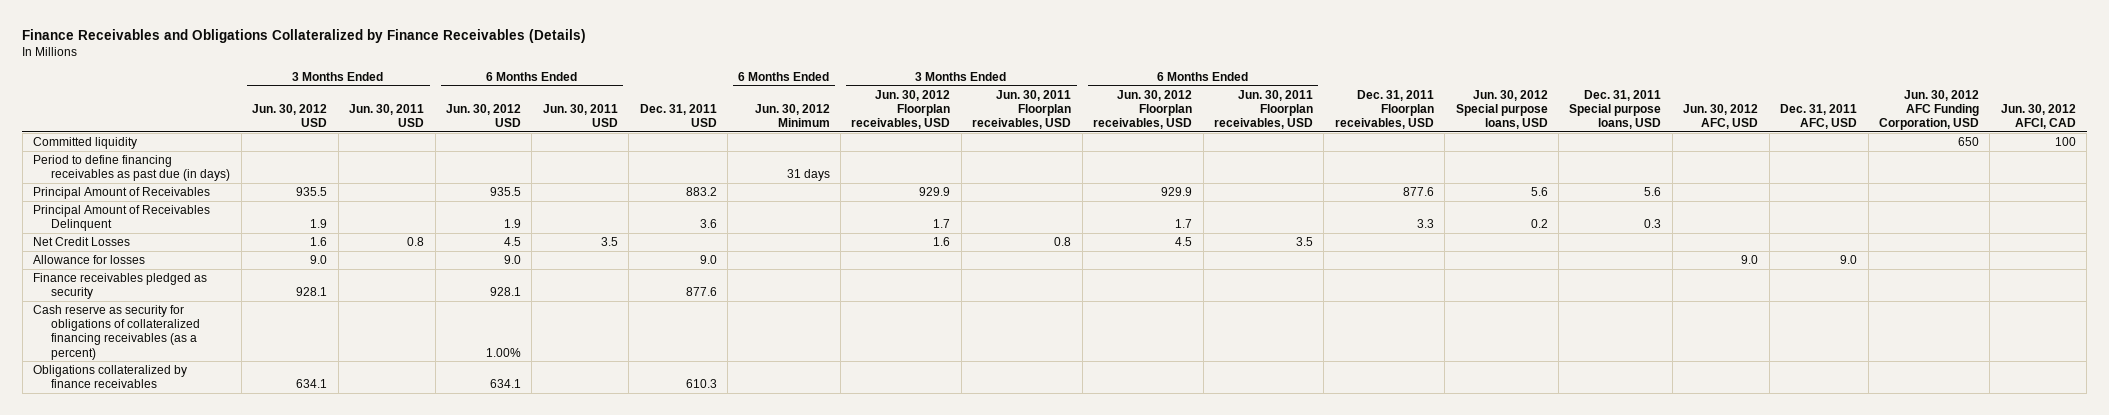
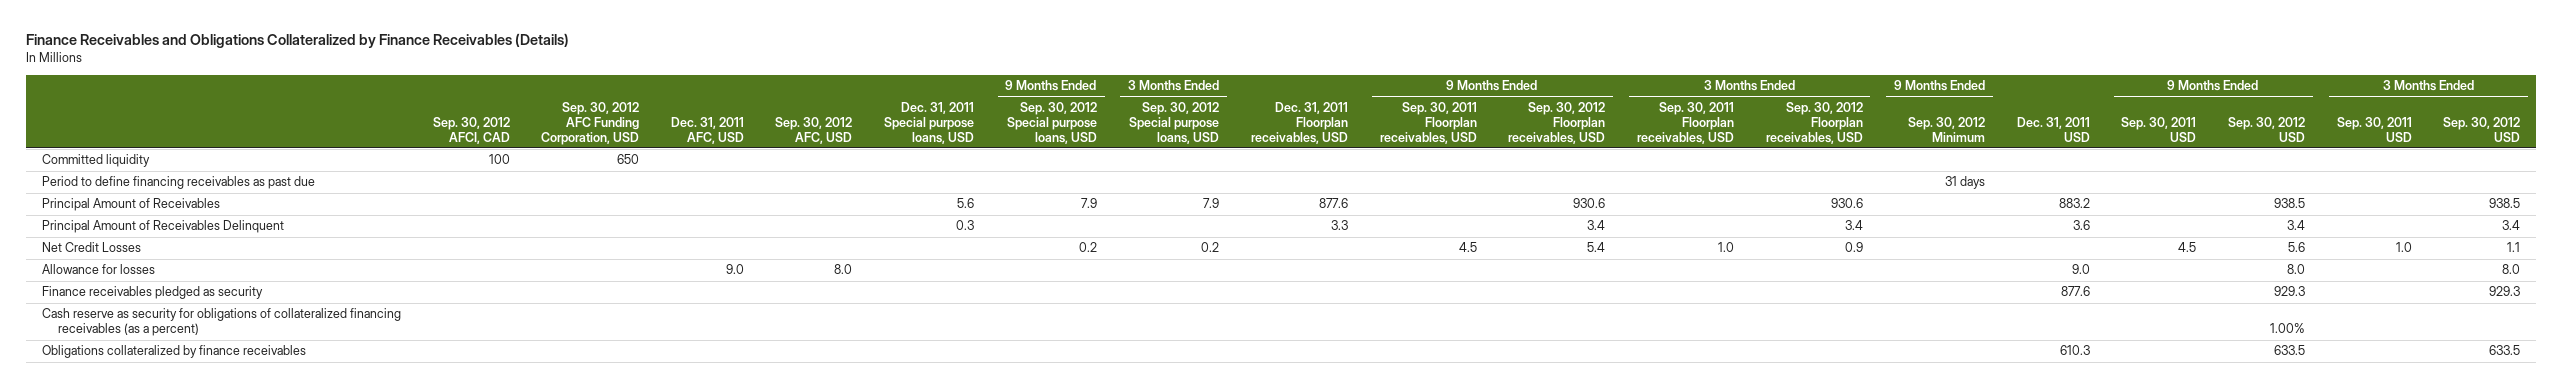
- | 3 Months Ended Jun. 30, 2012 USD | 3 Months Ended Jun. 30, 2011 USD | 6 Months Ended Jun. 30, 2012 USD | 6 Months Ended Jun. 30, 2011 USD | Dec. 31, 2011 USD | 6 Months Ended Jun. 30, 2012 Minimum | 3 Months Ended Jun. 30, 2012 Floorplan receivables, USD | 3 Months Ended Jun. 30, 2011 Floorplan receivables, USD | 6 Months Ended Jun. 30, 2012 Floorplan receivables, USD | 6 Months Ended Jun. 30, 2011 Floorplan receivables, USD | Dec. 31, 2011 Floorplan receivables, USD | Jun. 30, 2012 Special purpose loans, USD | Dec. 31, 2011 Special purpose loans, USD | Jun. 30, 2012 AFC, USD | Dec. 31, 2011 AFC, USD | Jun. 30, 2012 AFC Funding Corporation, USD | Jun. 30, 2012 AFCI, CAD
+ | Sep. 30, 2012 AFCI, CAD | Sep. 30, 2012 AFC Funding Corporation, USD | Dec. 31, 2011 AFC, USD | Sep. 30, 2012 AFC, USD | Dec. 31, 2011 Special purpose loans, USD | 9 Months Ended Sep. 30, 2012 Special purpose loans, USD | 3 Months Ended Sep. 30, 2012 Special purpose loans, USD | Dec. 31, 2011 Floorplan receivables, USD | 9 Months Ended Sep. 30, 2011 Floorplan receivables, USD | 9 Months Ended Sep. 30, 2012 Floorplan receivables, USD | 3 Months Ended Sep. 30, 2011 Floorplan receivables, USD | 3 Months Ended Sep. 30, 2012 Floorplan receivables, USD | 9 Months Ended Sep. 30, 2012 Minimum | Dec. 31, 2011 USD | 9 Months Ended Sep. 30, 2011 USD | 9 Months Ended Sep. 30, 2012 USD | 3 Months Ended Sep. 30, 2011 USD | 3 Months Ended Sep. 30, 2012 USD
- Period to define financing receivables as past due (in days) | | | | | | 31 days | | | | | | | | | | |
+ Period to define financing receivables as past due | | | | | | | | | | | | | 31 days | | | | |

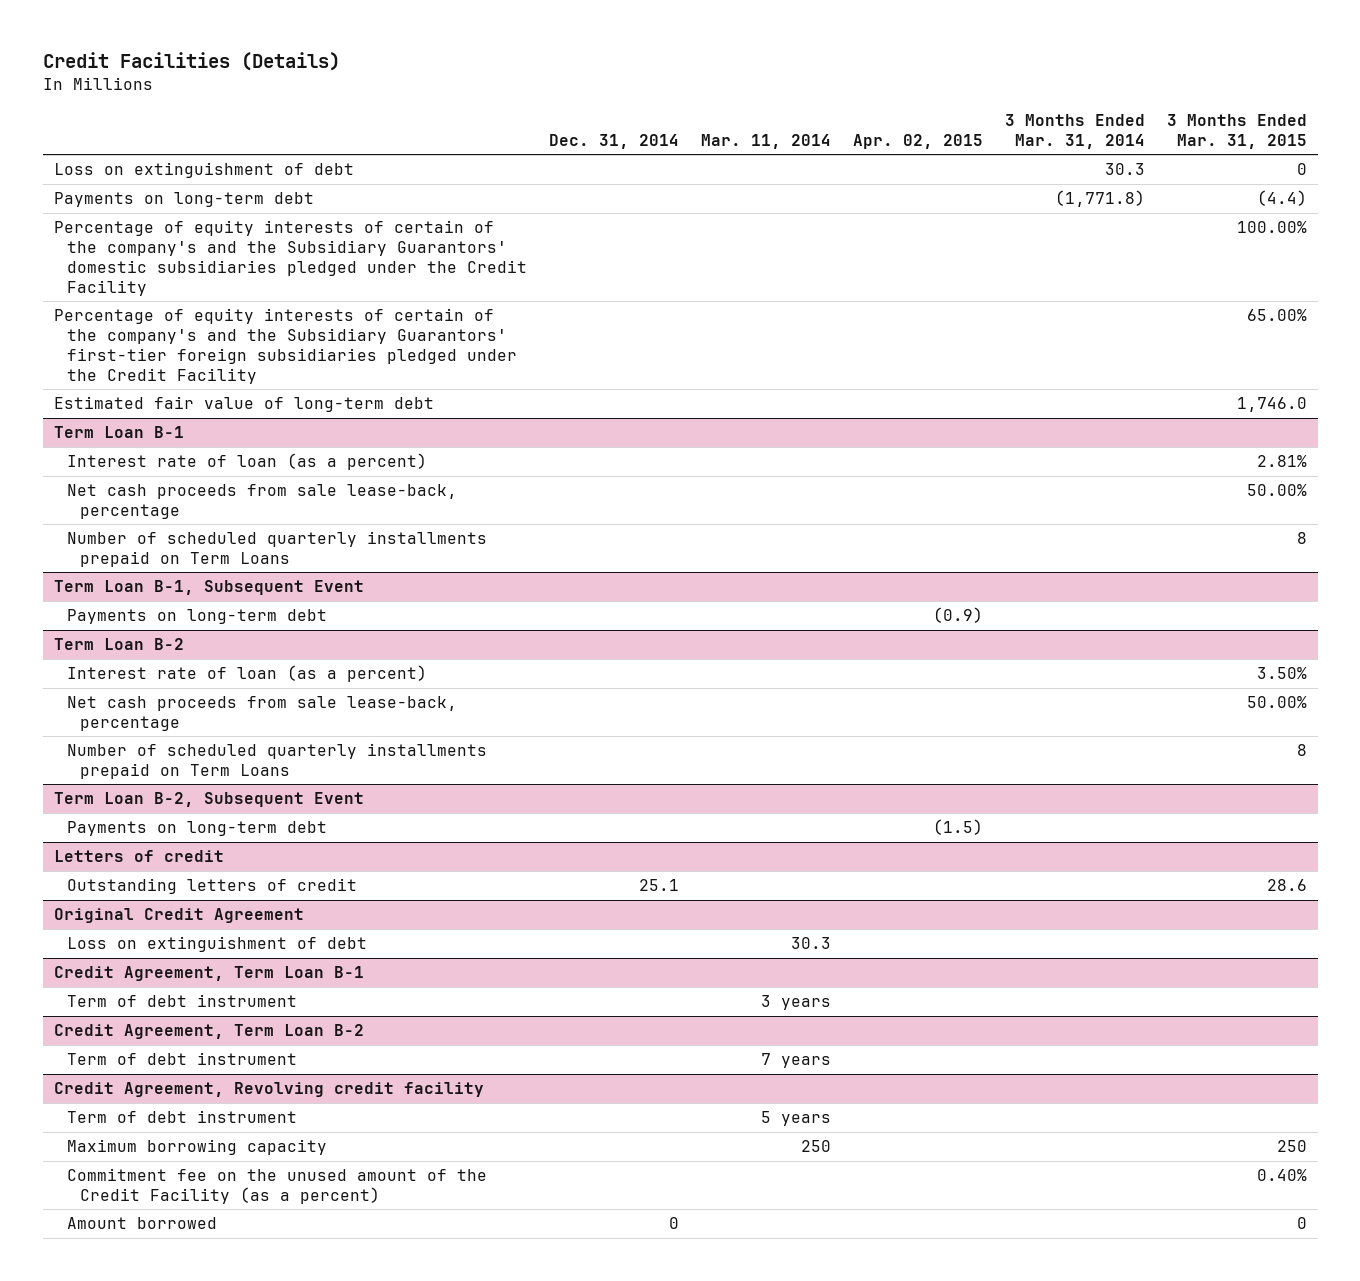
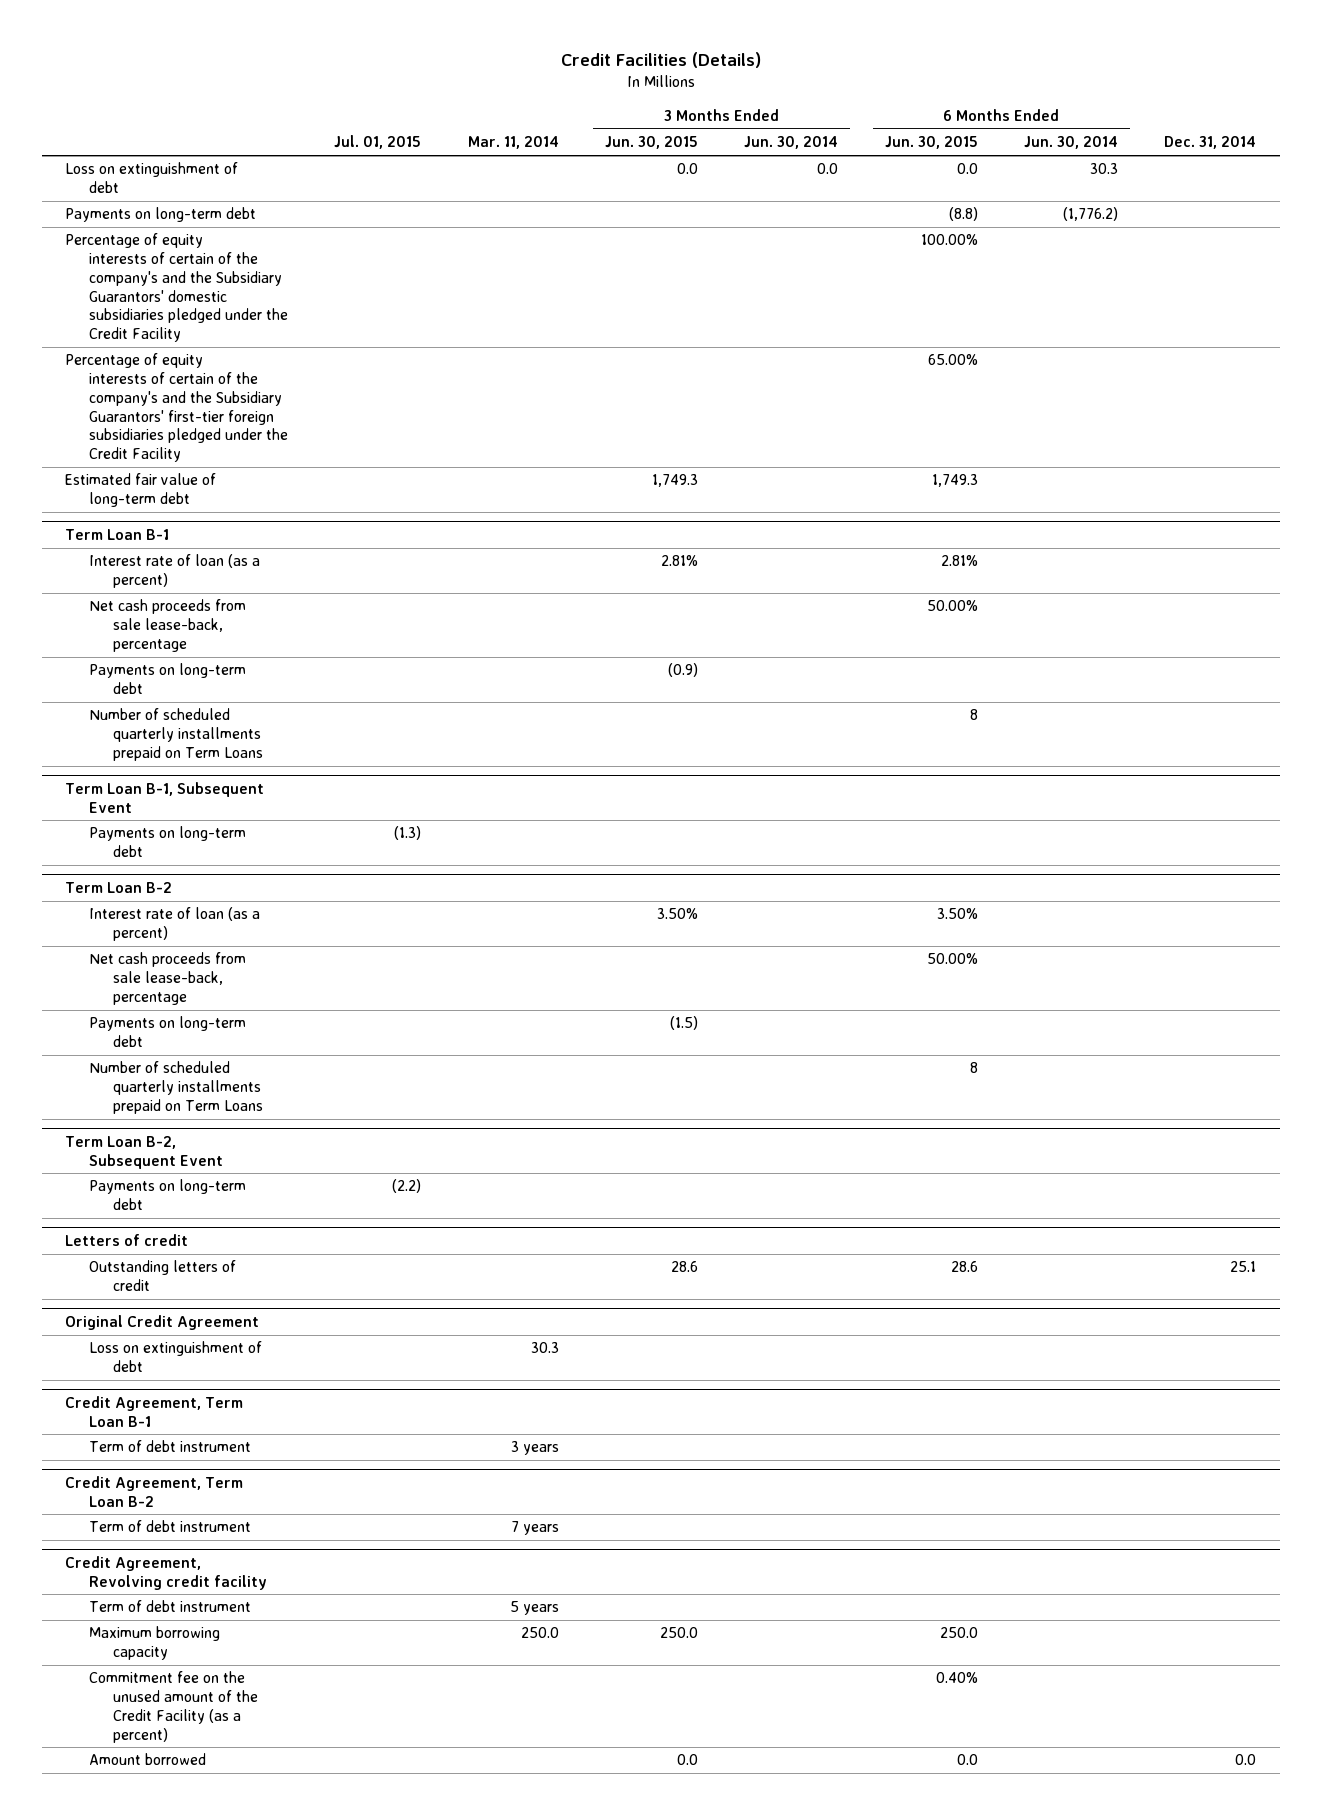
- | Dec. 31, 2014 | Mar. 11, 2014 | Apr. 02, 2015 | 3 Months Ended Mar. 31, 2014 | 3 Months Ended Mar. 31, 2015
+ | Jul. 01, 2015 | Mar. 11, 2014 | 3 Months Ended Jun. 30, 2015 | 3 Months Ended Jun. 30, 2014 | 6 Months Ended Jun. 30, 2015 | 6 Months Ended Jun. 30, 2014 | Dec. 31, 2014
@ Term Loan B-1
+ Payments on long-term debt | | | (0.9) | | | |
@ Term Loan B-2
+ Payments on long-term debt | | | (1.5) | | | |
@ Credit Agreement, Revolving credit facility
- Maximum borrowing capacity | | 250 | | | 250
+ Maximum borrowing capacity | | 250.0 | 250.0 | | 250.0 | |
- Amount borrowed | 0 | | | | 0
+ Amount borrowed | | | 0.0 | | 0.0 | | 0.0

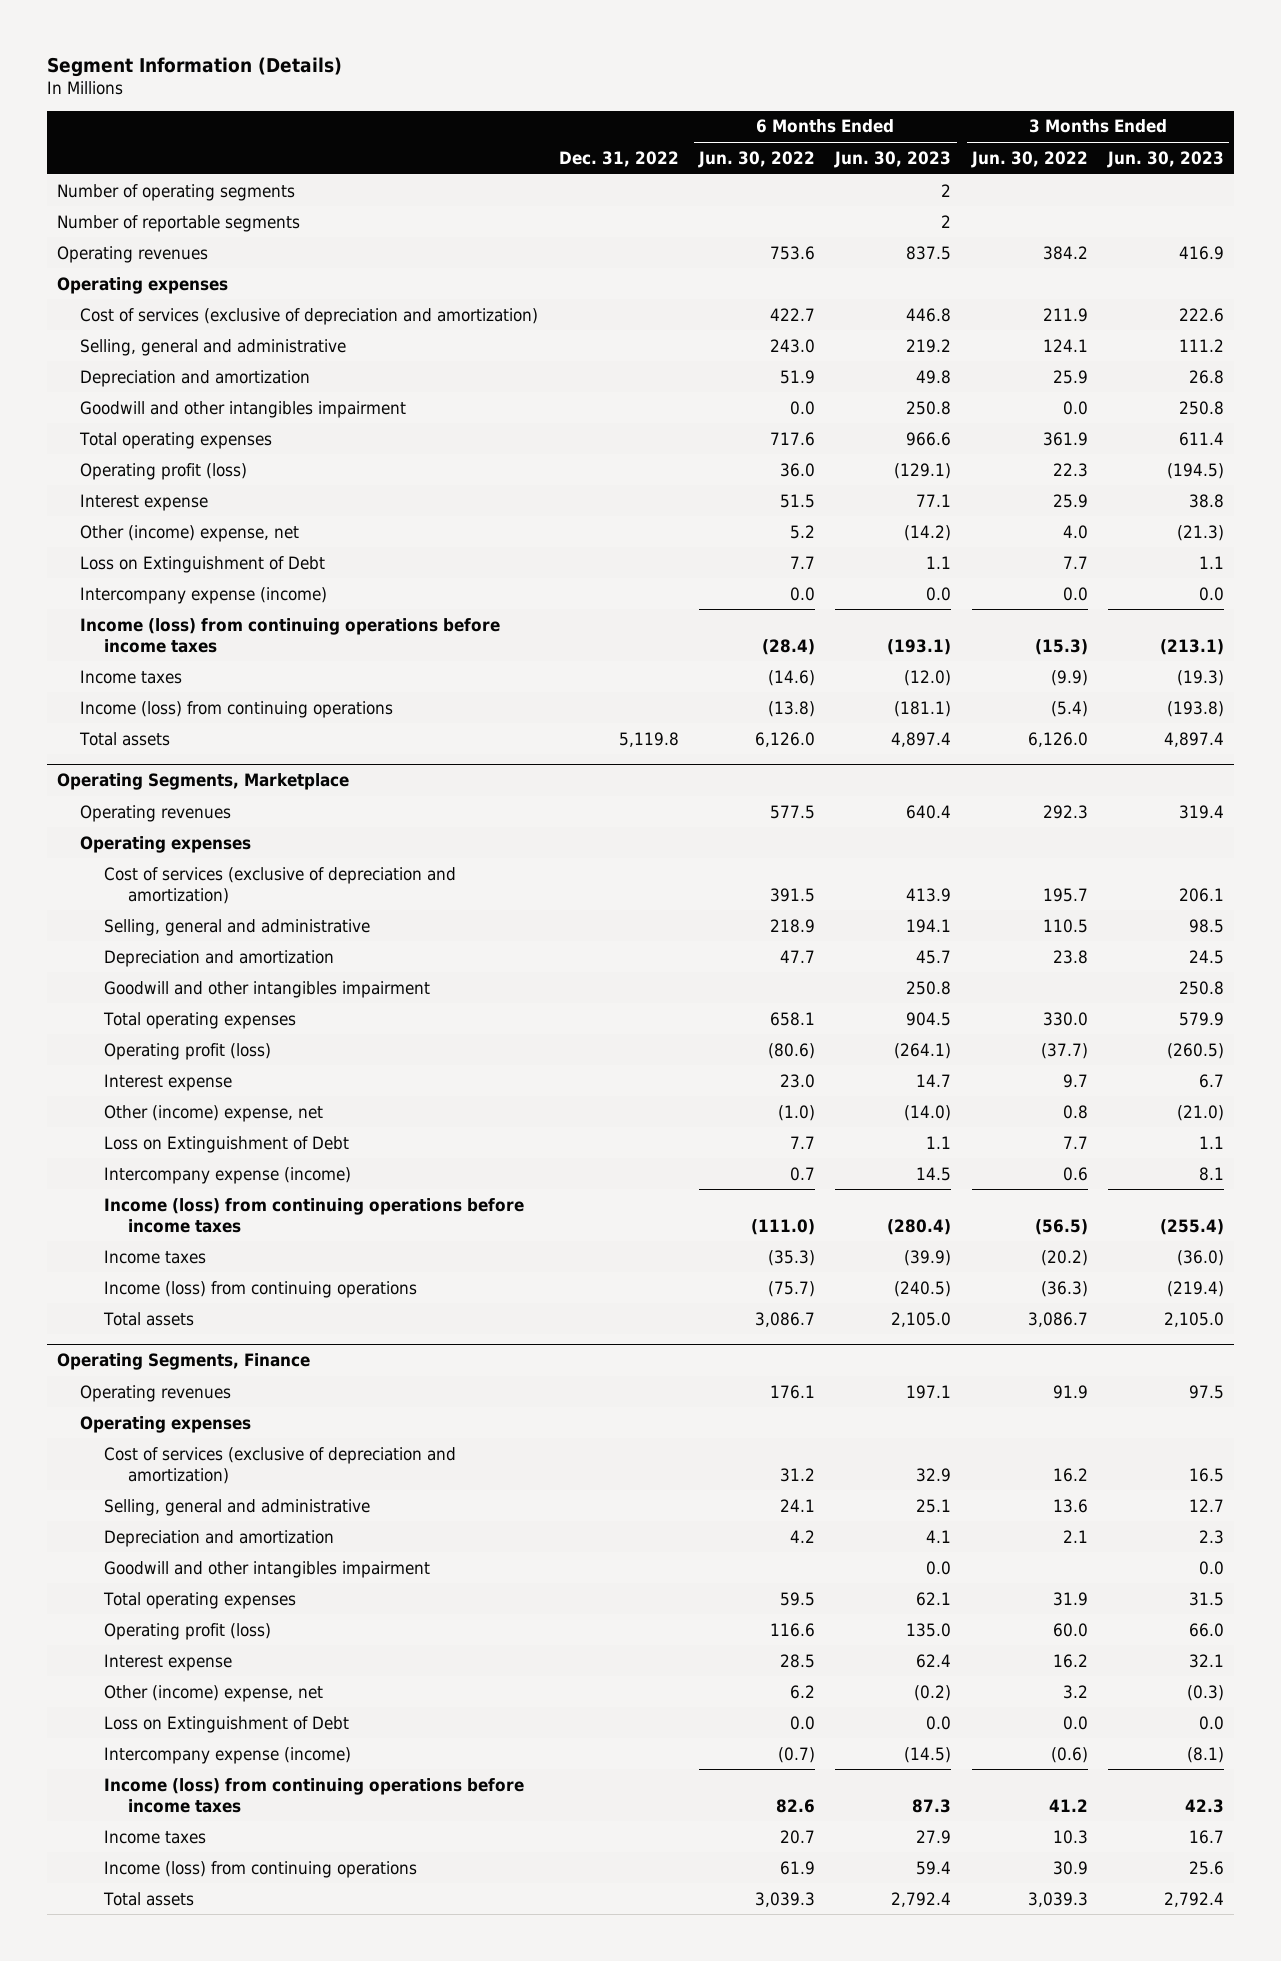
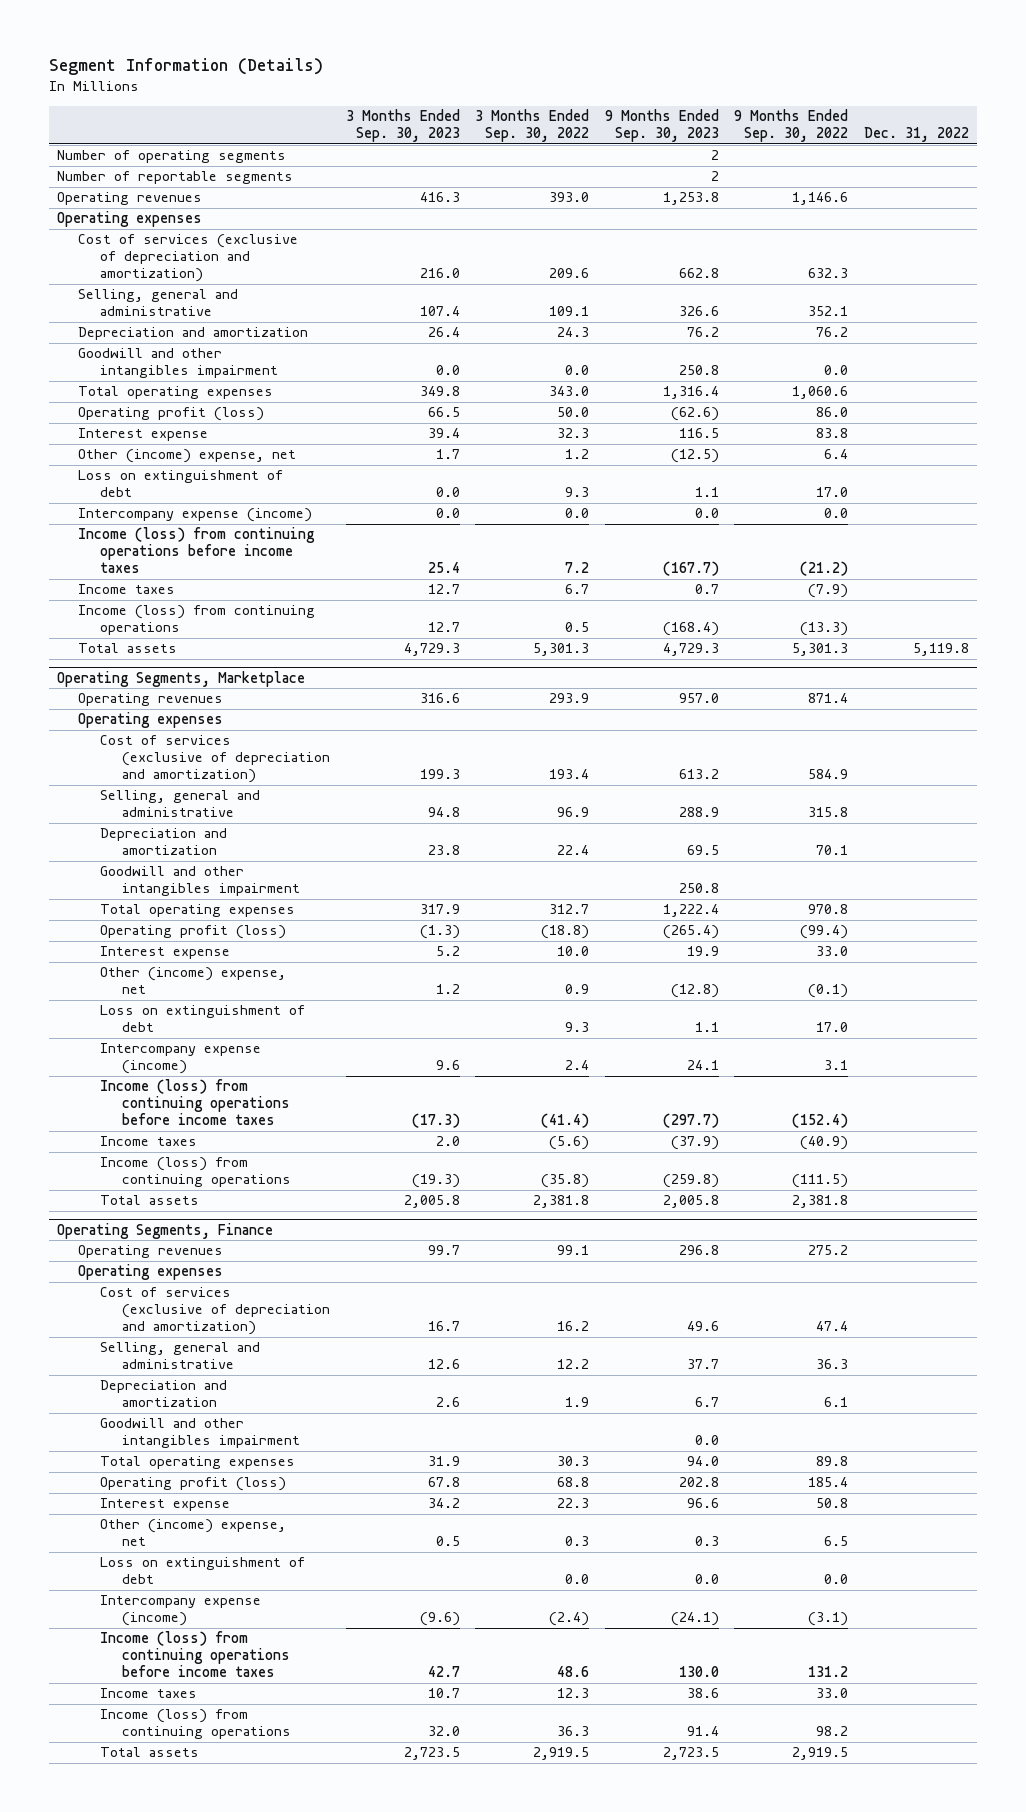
- | Dec. 31, 2022 | 6 Months Ended Jun. 30, 2022 | 6 Months Ended Jun. 30, 2023 | 3 Months Ended Jun. 30, 2022 | 3 Months Ended Jun. 30, 2023
+ | 3 Months Ended Sep. 30, 2023 | 3 Months Ended Sep. 30, 2022 | 9 Months Ended Sep. 30, 2023 | 9 Months Ended Sep. 30, 2022 | Dec. 31, 2022
- Loss on Extinguishment of Debt | | 7.7 | 1.1 | 7.7 | 1.1
+ Loss on extinguishment of debt | 0.0 | 9.3 | 1.1 | 17.0 |
@ Operating Segments, Marketplace
- Loss on Extinguishment of Debt | | 7.7 | 1.1 | 7.7 | 1.1
+ Loss on extinguishment of debt | | 9.3 | 1.1 | 17.0 |
@ Operating Segments, Finance
- Loss on Extinguishment of Debt | | 0.0 | 0.0 | 0.0 | 0.0
+ Loss on extinguishment of debt | | 0.0 | 0.0 | 0.0 |

